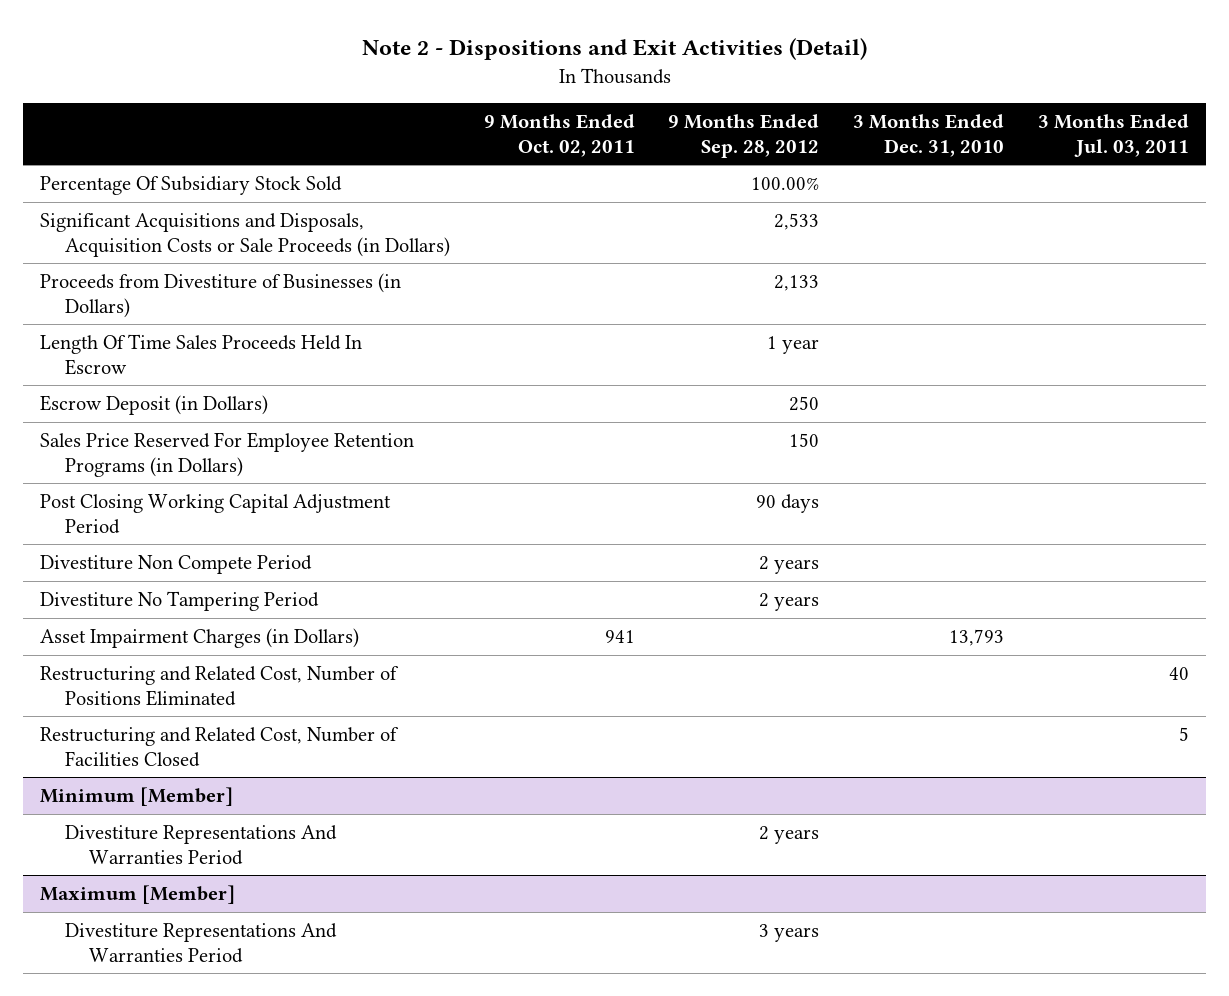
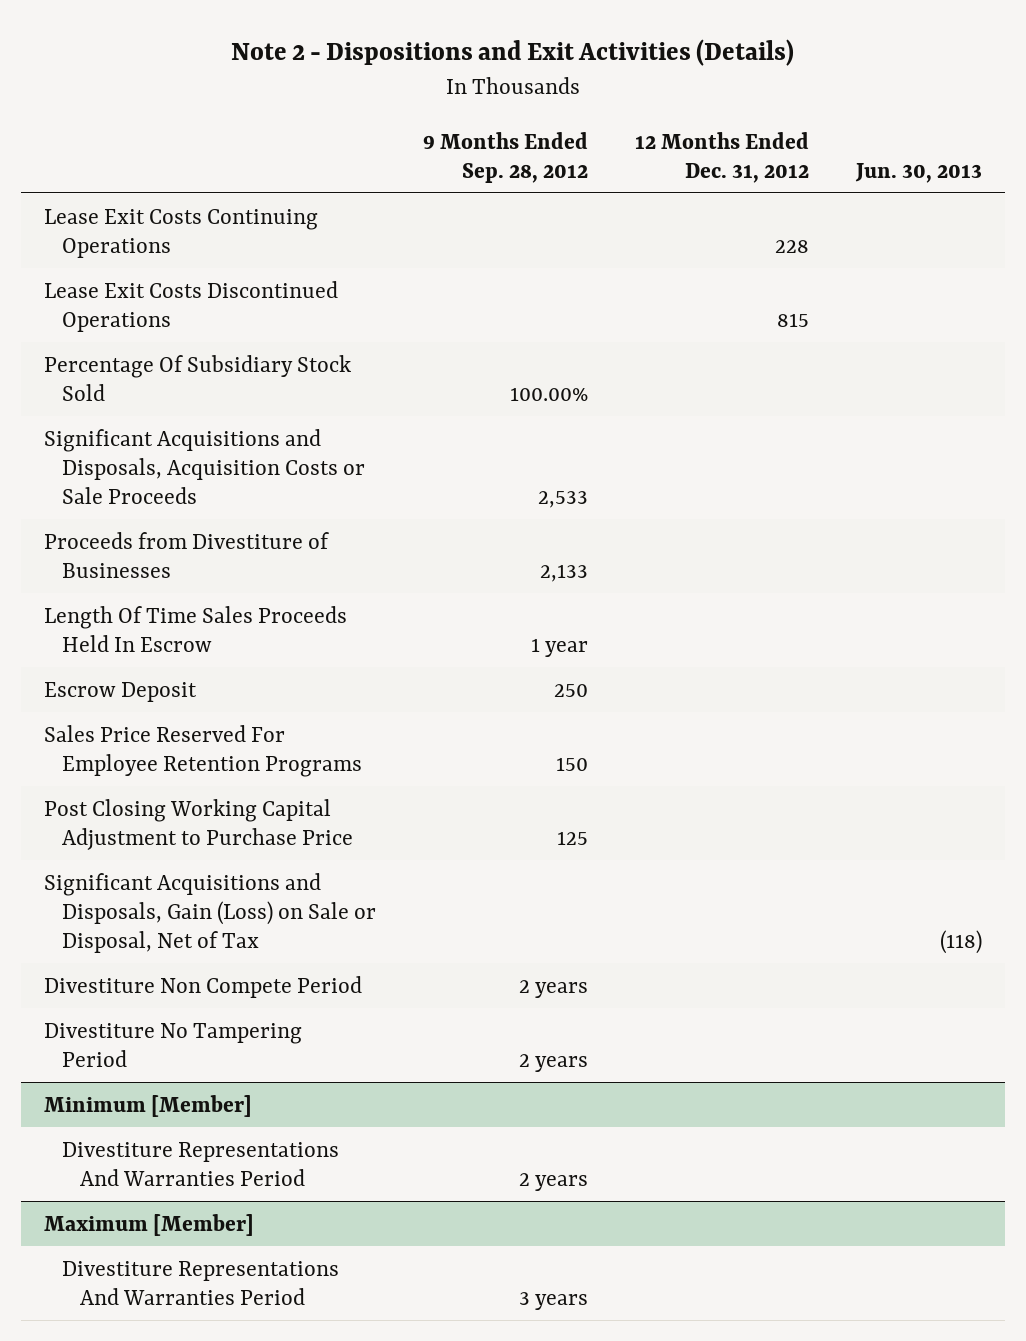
- Note 2 - Dispositions and Exit Activities (Detail)
+ Note 2 - Dispositions and Exit Activities (Details)
- | 9 Months Ended Oct. 02, 2011 | 9 Months Ended Sep. 28, 2012 | 3 Months Ended Dec. 31, 2010 | 3 Months Ended Jul. 03, 2011
+ | 9 Months Ended Sep. 28, 2012 | 12 Months Ended Dec. 31, 2012 | Jun. 30, 2013
+ Lease Exit Costs Continuing Operations | | 228 |
+ Lease Exit Costs Discontinued Operations | | 815 |
- Significant Acquisitions and Disposals, Acquisition Costs or Sale Proceeds (in Dollars) | | 2,533 | |
- Proceeds from Divestiture of Businesses (in Dollars) | | 2,133 | |
+ Significant Acquisitions and Disposals, Acquisition Costs or Sale Proceeds | 2,533 | |
+ Proceeds from Divestiture of Businesses | 2,133 | |
- Escrow Deposit (in Dollars) | | 250 | |
- Sales Price Reserved For Employee Retention Programs (in Dollars) | | 150 | |
- Post Closing Working Capital Adjustment Period | | 90 days | |
+ Escrow Deposit | 250 | |
+ Sales Price Reserved For Employee Retention Programs | 150 | |
+ Post Closing Working Capital Adjustment to Purchase Price | 125 | |
+ Significant Acquisitions and Disposals, Gain (Loss) on Sale or Disposal, Net of Tax | | | (118)
- Asset Impairment Charges (in Dollars) | 941 | | 13,793 |
- Restructuring and Related Cost, Number of Positions Eliminated | | | | 40
- Restructuring and Related Cost, Number of Facilities Closed | | | | 5

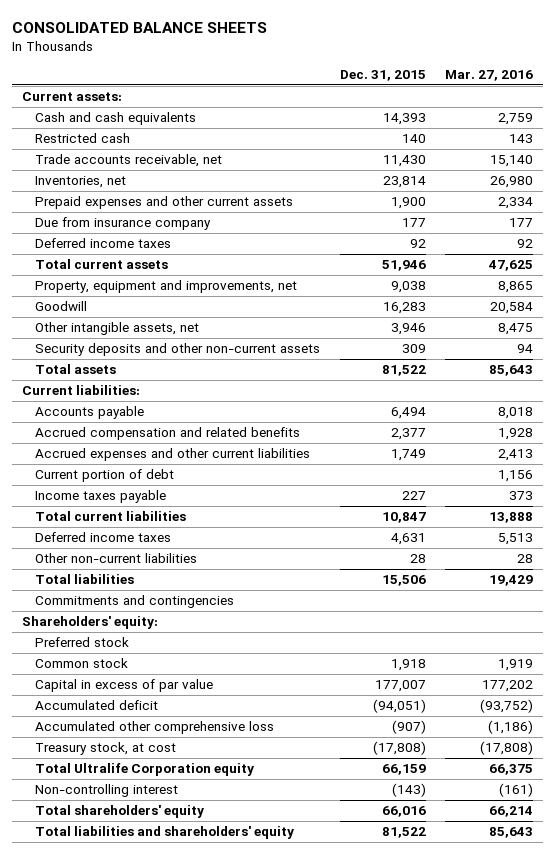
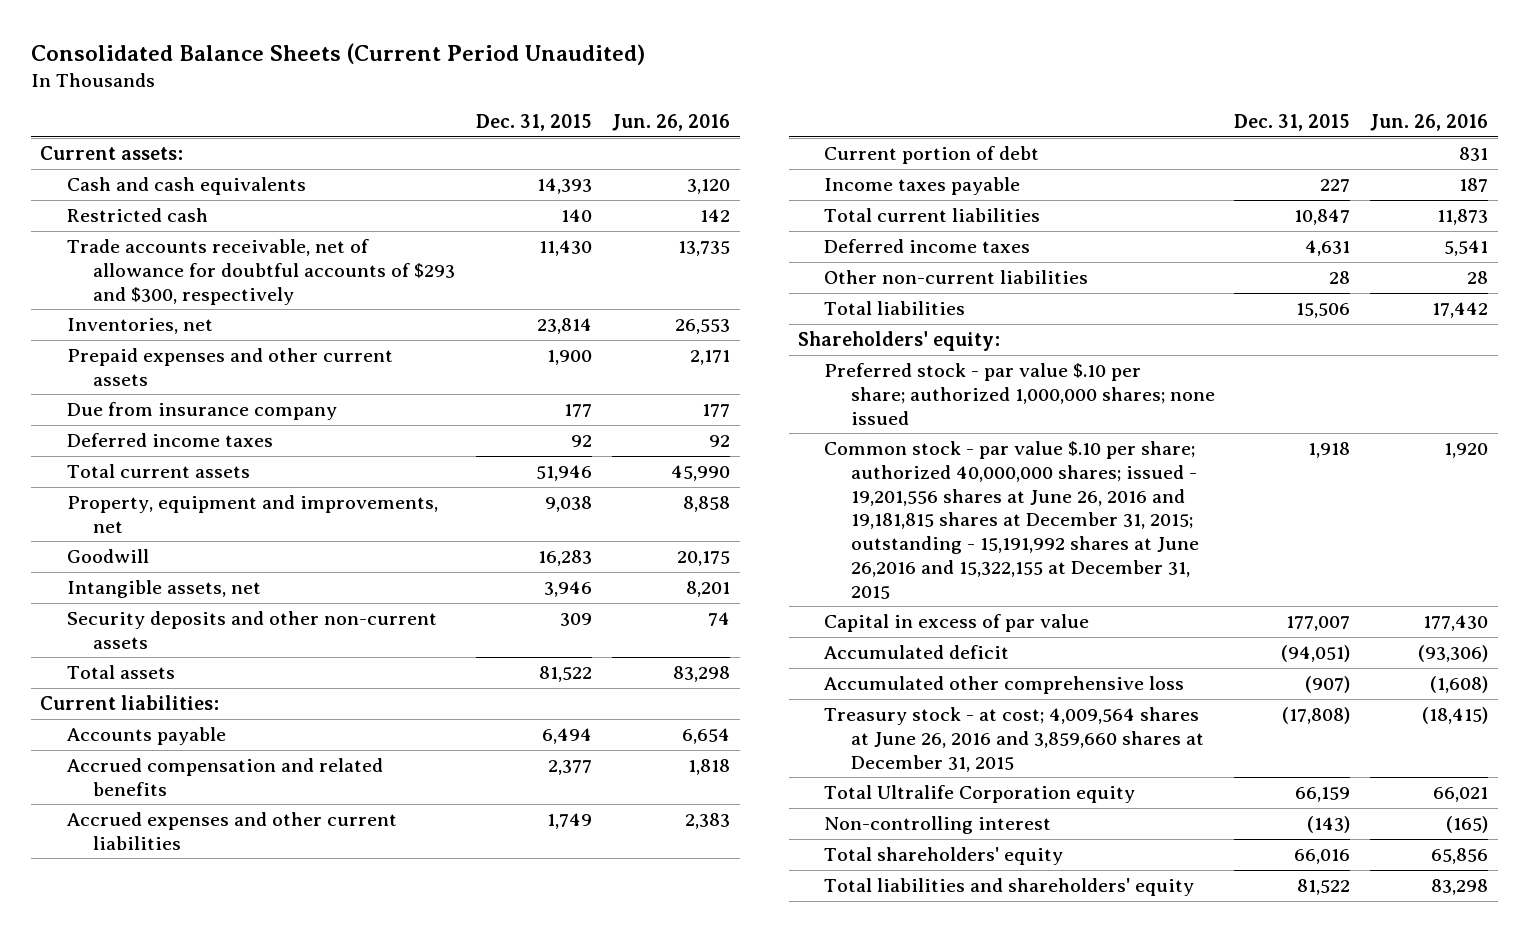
- CONSOLIDATED BALANCE SHEETS
+ Consolidated Balance Sheets (Current Period Unaudited)
- | Dec. 31, 2015 | Mar. 27, 2016
+ | Dec. 31, 2015 | Jun. 26, 2016
- Trade accounts receivable, net | 11,430 | 15,140
+ Trade accounts receivable, net of allowance for doubtful accounts of $293 and $300, respectively | 11,430 | 13,735
- Other intangible assets, net | 3,946 | 8,475
+ Intangible assets, net | 3,946 | 8,201
- Commitments and contingencies
- Preferred stock
- Common stock | 1,918 | 1,919
+ Preferred stock - par value $.10 per share; authorized 1,000,000 shares; none issued
+ Common stock - par value $.10 per share; authorized 40,000,000 shares; issued - 19,201,556 shares at June 26, 2016 and 19,181,815 shares at December 31, 2015; outstanding - 15,191,992 shares at June 26,2016 and 15,322,155 at December 31, 2015 | 1,918 | 1,920
- Treasury stock, at cost | (17,808) | (17,808)
+ Treasury stock - at cost; 4,009,564 shares at June 26, 2016 and 3,859,660 shares at December 31, 2015 | (17,808) | (18,415)

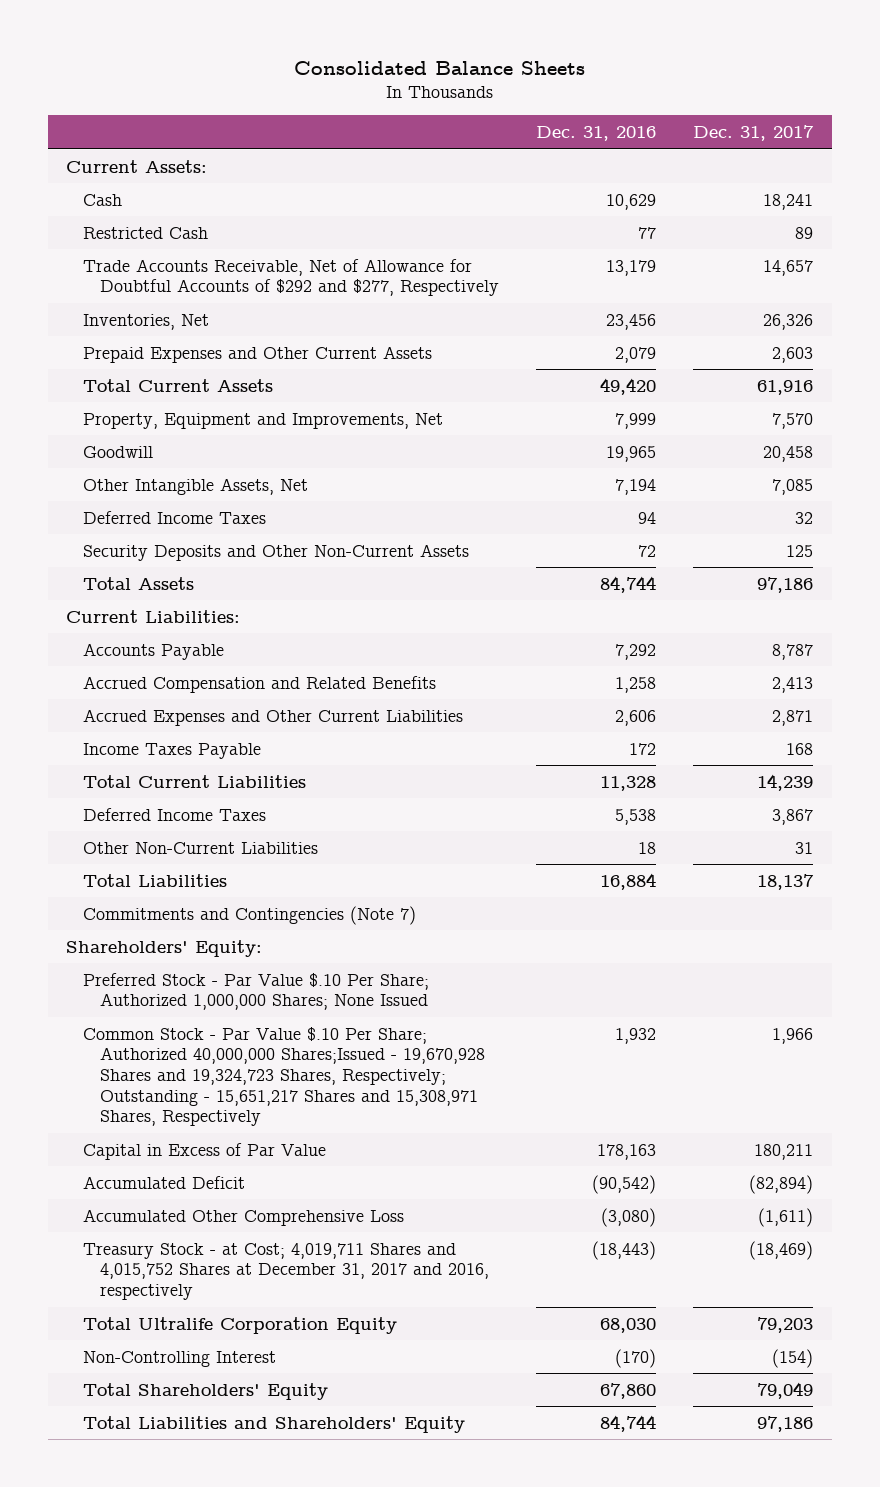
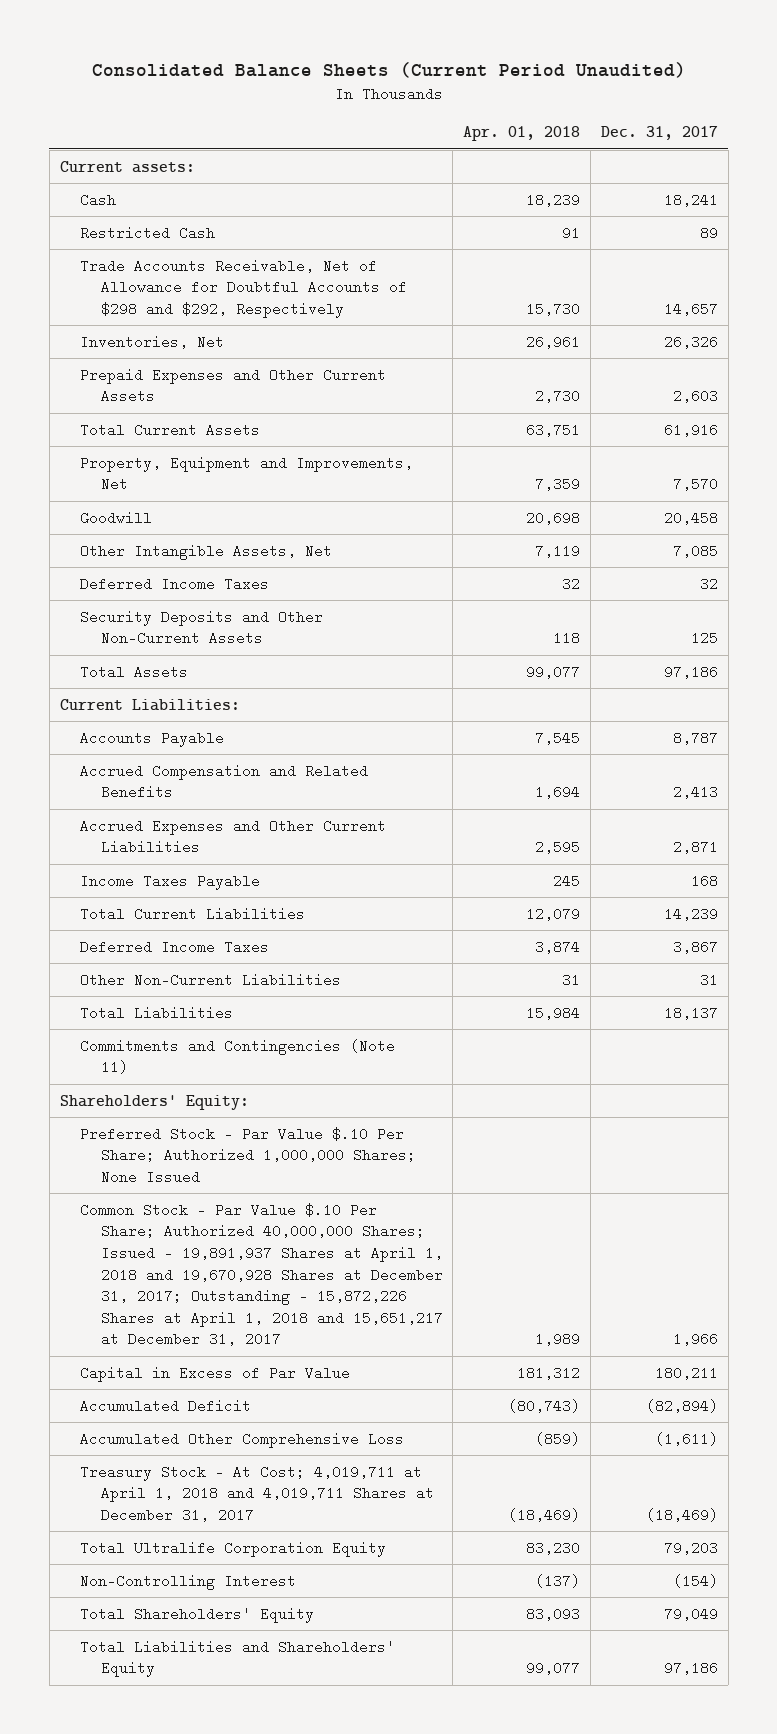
- Consolidated Balance Sheets
+ Consolidated Balance Sheets (Current Period Unaudited)
- | Dec. 31, 2016 | Dec. 31, 2017
+ | Apr. 01, 2018 | Dec. 31, 2017
- Current Assets:
+ Current assets:
- Trade Accounts Receivable, Net of Allowance for Doubtful Accounts of $292 and $277, Respectively | 13,179 | 14,657
+ Trade Accounts Receivable, Net of Allowance for Doubtful Accounts of $298 and $292, Respectively | 15,730 | 14,657
- Commitments and Contingencies (Note 7)
+ Commitments and Contingencies (Note 11)
- Common Stock - Par Value $.10 Per Share; Authorized 40,000,000 Shares;Issued - 19,670,928 Shares and 19,324,723 Shares, Respectively; Outstanding - 15,651,217 Shares and 15,308,971 Shares, Respectively | 1,932 | 1,966
+ Common Stock - Par Value $.10 Per Share; Authorized 40,000,000 Shares; Issued - 19,891,937 Shares at April 1, 2018 and 19,670,928 Shares at December 31, 2017; Outstanding - 15,872,226 Shares at April 1, 2018 and 15,651,217 at December 31, 2017 | 1,989 | 1,966
- Treasury Stock - at Cost; 4,019,711 Shares and 4,015,752 Shares at December 31, 2017 and 2016, respectively | (18,443) | (18,469)
+ Treasury Stock - At Cost; 4,019,711 at April 1, 2018 and 4,019,711 Shares at December 31, 2017 | (18,469) | (18,469)

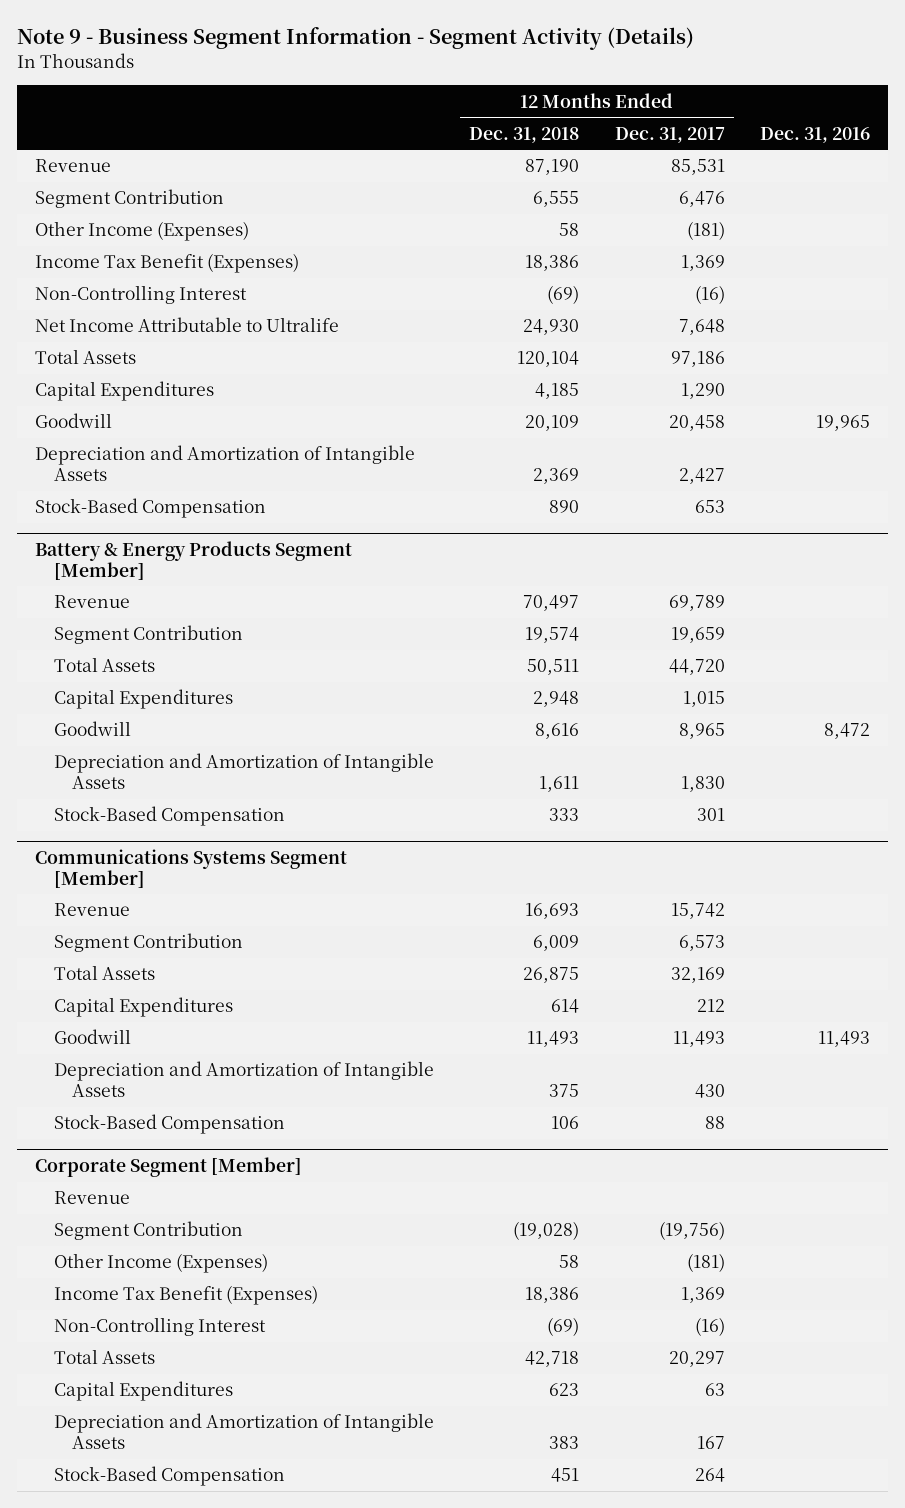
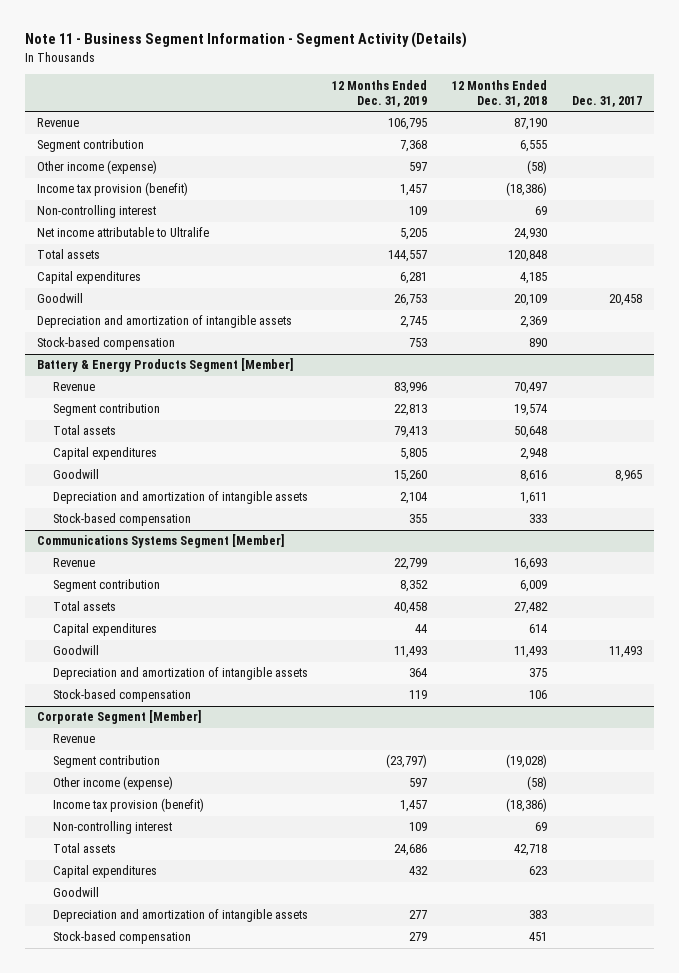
- Note 9 - Business Segment Information - Segment Activity (Details)
+ Note 11 - Business Segment Information - Segment Activity (Details)
- | 12 Months Ended Dec. 31, 2018 | 12 Months Ended Dec. 31, 2017 | Dec. 31, 2016
+ | 12 Months Ended Dec. 31, 2019 | 12 Months Ended Dec. 31, 2018 | Dec. 31, 2017
- Segment Contribution | 6,555 | 6,476 |
- Other Income (Expenses) | 58 | (181) |
- Income Tax Benefit (Expenses) | 18,386 | 1,369 |
- Non-Controlling Interest | (69) | (16) |
- Net Income Attributable to Ultralife | 24,930 | 7,648 |
- Total Assets | 120,104 | 97,186 |
- Capital Expenditures | 4,185 | 1,290 |
+ Segment contribution | 7,368 | 6,555 |
+ Other income (expense) | 597 | (58) |
+ Income tax provision (benefit) | 1,457 | (18,386) |
+ Non-controlling interest | 109 | 69 |
+ Net income attributable to Ultralife | 5,205 | 24,930 |
+ Total assets | 144,557 | 120,848 |
+ Capital expenditures | 6,281 | 4,185 |
- Depreciation and Amortization of Intangible Assets | 2,369 | 2,427 |
- Stock-Based Compensation | 890 | 653 |
+ Depreciation and amortization of intangible assets | 2,745 | 2,369 |
+ Stock-based compensation | 753 | 890 |
@ Battery & Energy Products Segment [Member]
- Segment Contribution | 19,574 | 19,659 |
- Total Assets | 50,511 | 44,720 |
- Capital Expenditures | 2,948 | 1,015 |
+ Segment contribution | 22,813 | 19,574 |
+ Total assets | 79,413 | 50,648 |
+ Capital expenditures | 5,805 | 2,948 |
- Depreciation and Amortization of Intangible Assets | 1,611 | 1,830 |
- Stock-Based Compensation | 333 | 301 |
+ Depreciation and amortization of intangible assets | 2,104 | 1,611 |
+ Stock-based compensation | 355 | 333 |
@ Communications Systems Segment [Member]
- Segment Contribution | 6,009 | 6,573 |
- Total Assets | 26,875 | 32,169 |
- Capital Expenditures | 614 | 212 |
+ Segment contribution | 8,352 | 6,009 |
+ Total assets | 40,458 | 27,482 |
+ Capital expenditures | 44 | 614 |
- Depreciation and Amortization of Intangible Assets | 375 | 430 |
- Stock-Based Compensation | 106 | 88 |
+ Depreciation and amortization of intangible assets | 364 | 375 |
+ Stock-based compensation | 119 | 106 |
@ Corporate Segment [Member]
- Segment Contribution | (19,028) | (19,756) |
- Other Income (Expenses) | 58 | (181) |
- Income Tax Benefit (Expenses) | 18,386 | 1,369 |
- Non-Controlling Interest | (69) | (16) |
- Total Assets | 42,718 | 20,297 |
- Capital Expenditures | 623 | 63 |
- Depreciation and Amortization of Intangible Assets | 383 | 167 |
- Stock-Based Compensation | 451 | 264 |
+ Segment contribution | (23,797) | (19,028) |
+ Other income (expense) | 597 | (58) |
+ Income tax provision (benefit) | 1,457 | (18,386) |
+ Non-controlling interest | 109 | 69 |
+ Total assets | 24,686 | 42,718 |
+ Capital expenditures | 432 | 623 |
+ Goodwill
+ Depreciation and amortization of intangible assets | 277 | 383 |
+ Stock-based compensation | 279 | 451 |

